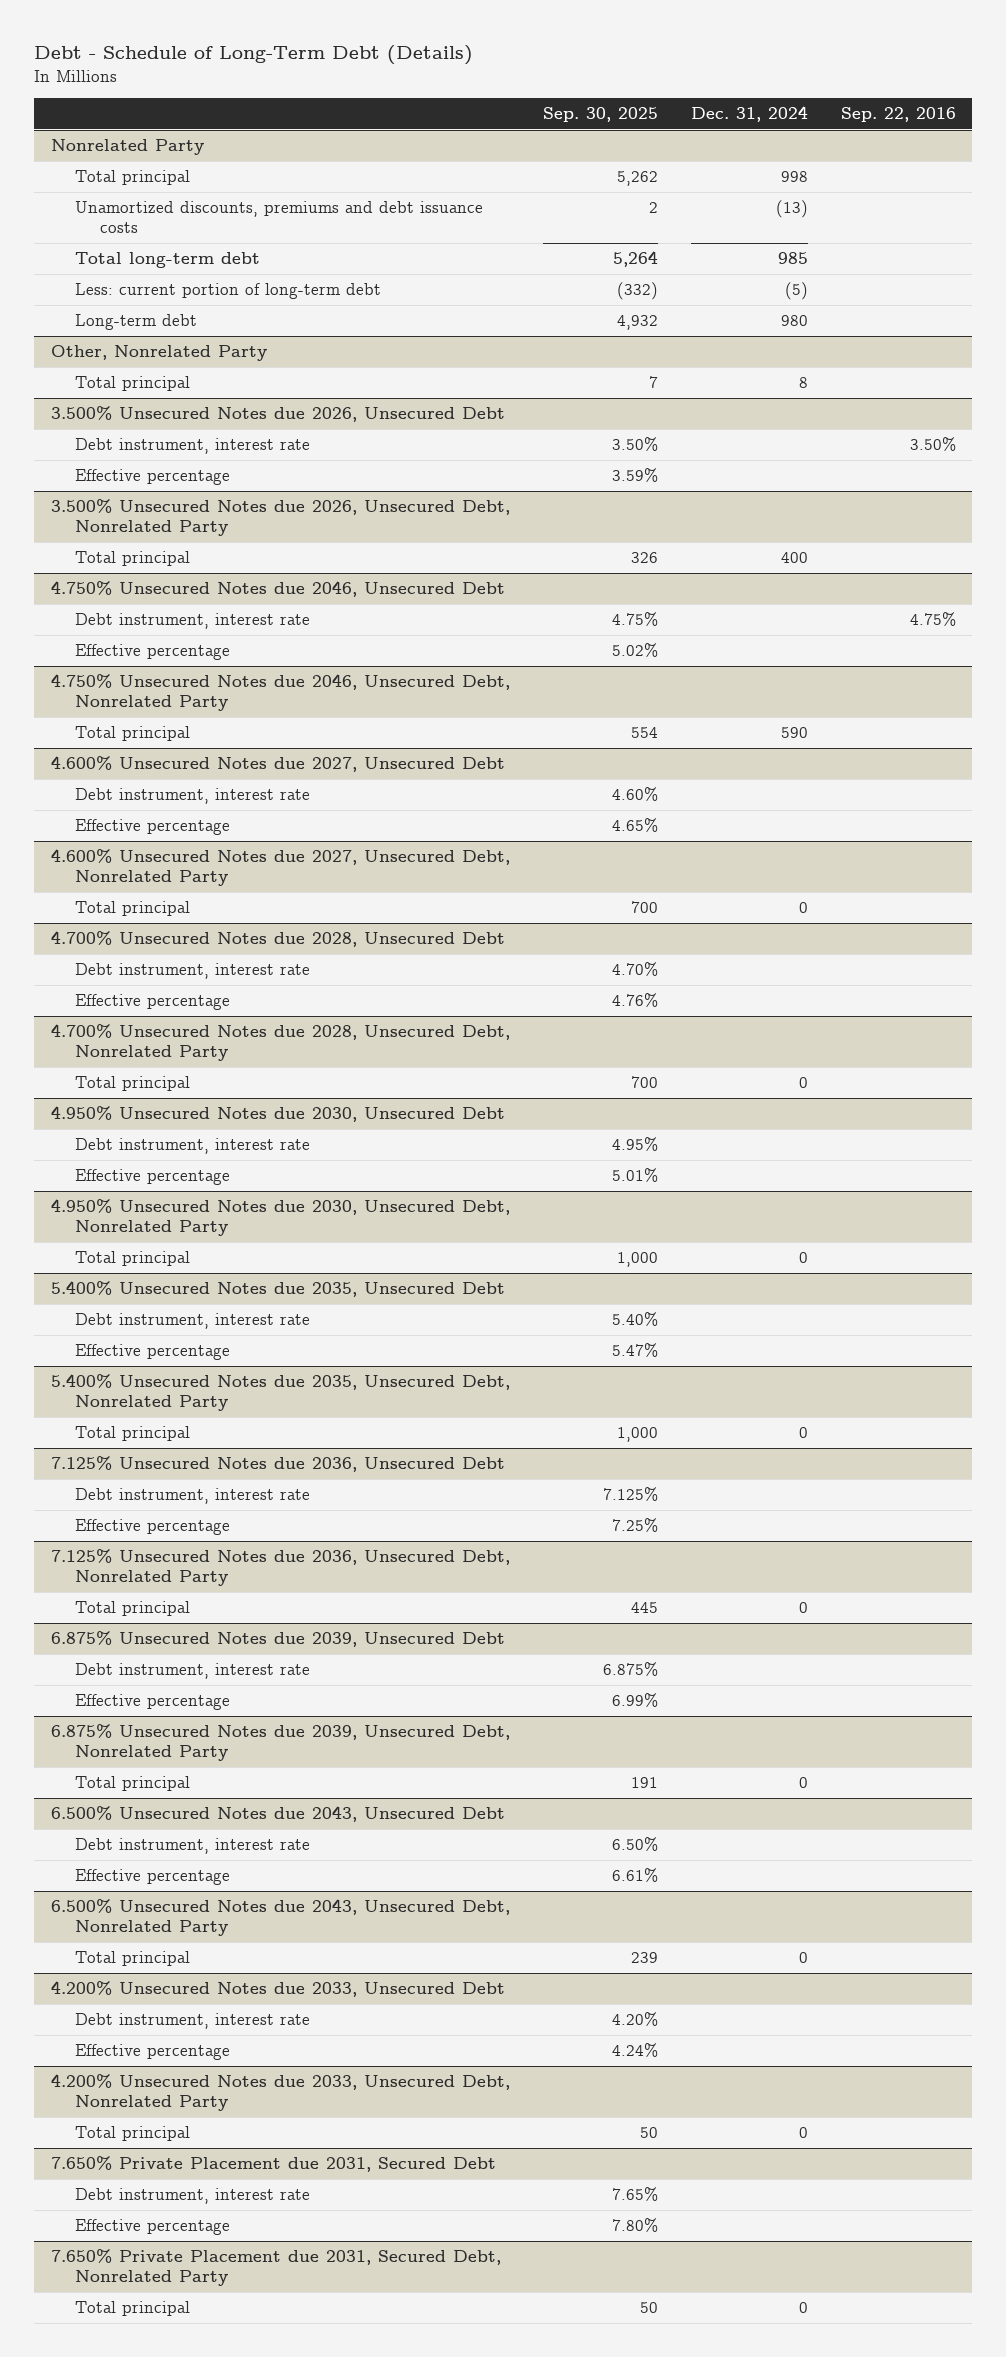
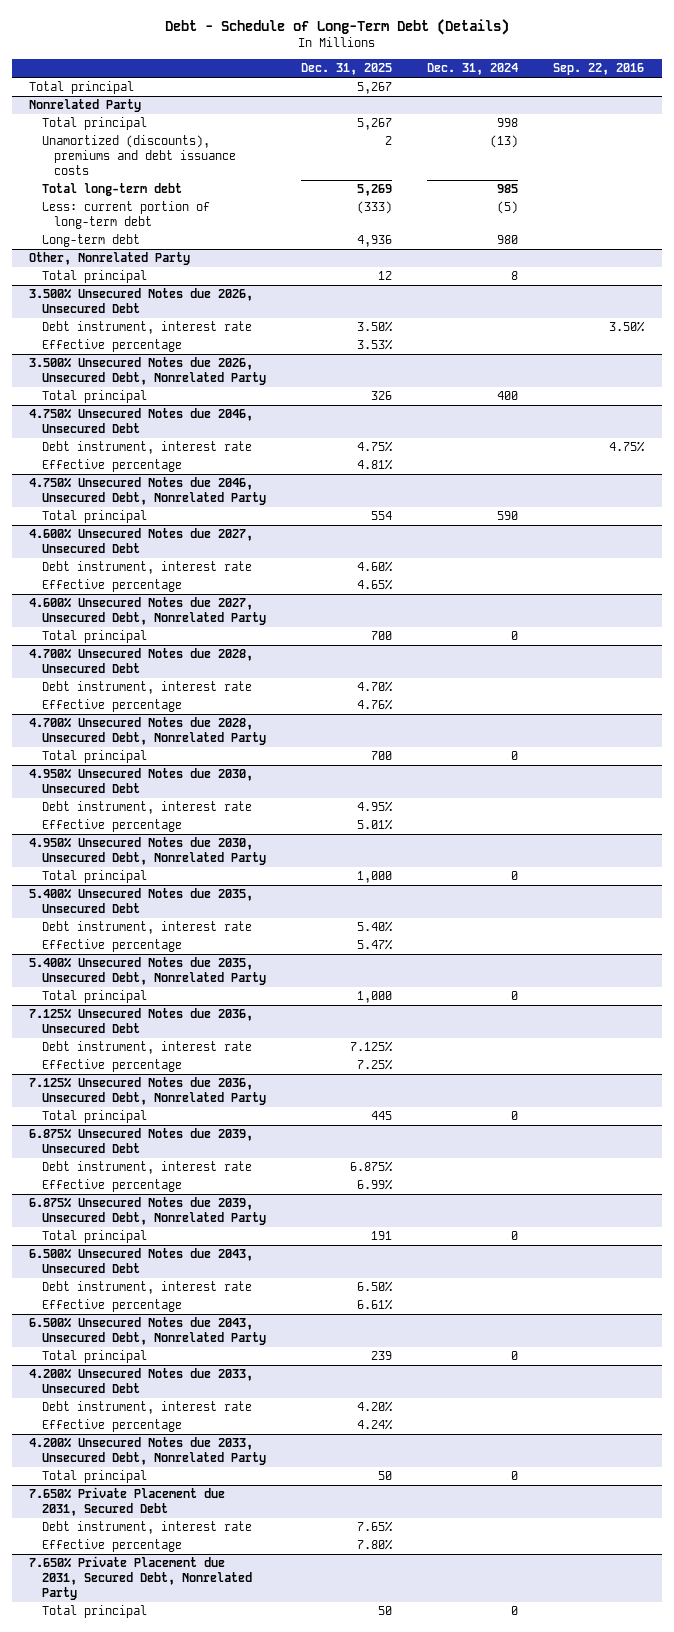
- | Sep. 30, 2025 | Dec. 31, 2024 | Sep. 22, 2016
+ | Dec. 31, 2025 | Dec. 31, 2024 | Sep. 22, 2016
+ Total principal | 5,267 | |
@ Nonrelated Party
- Unamortized discounts, premiums and debt issuance costs | 2 | (13) |
+ Unamortized (discounts), premiums and debt issuance costs | 2 | (13) |

